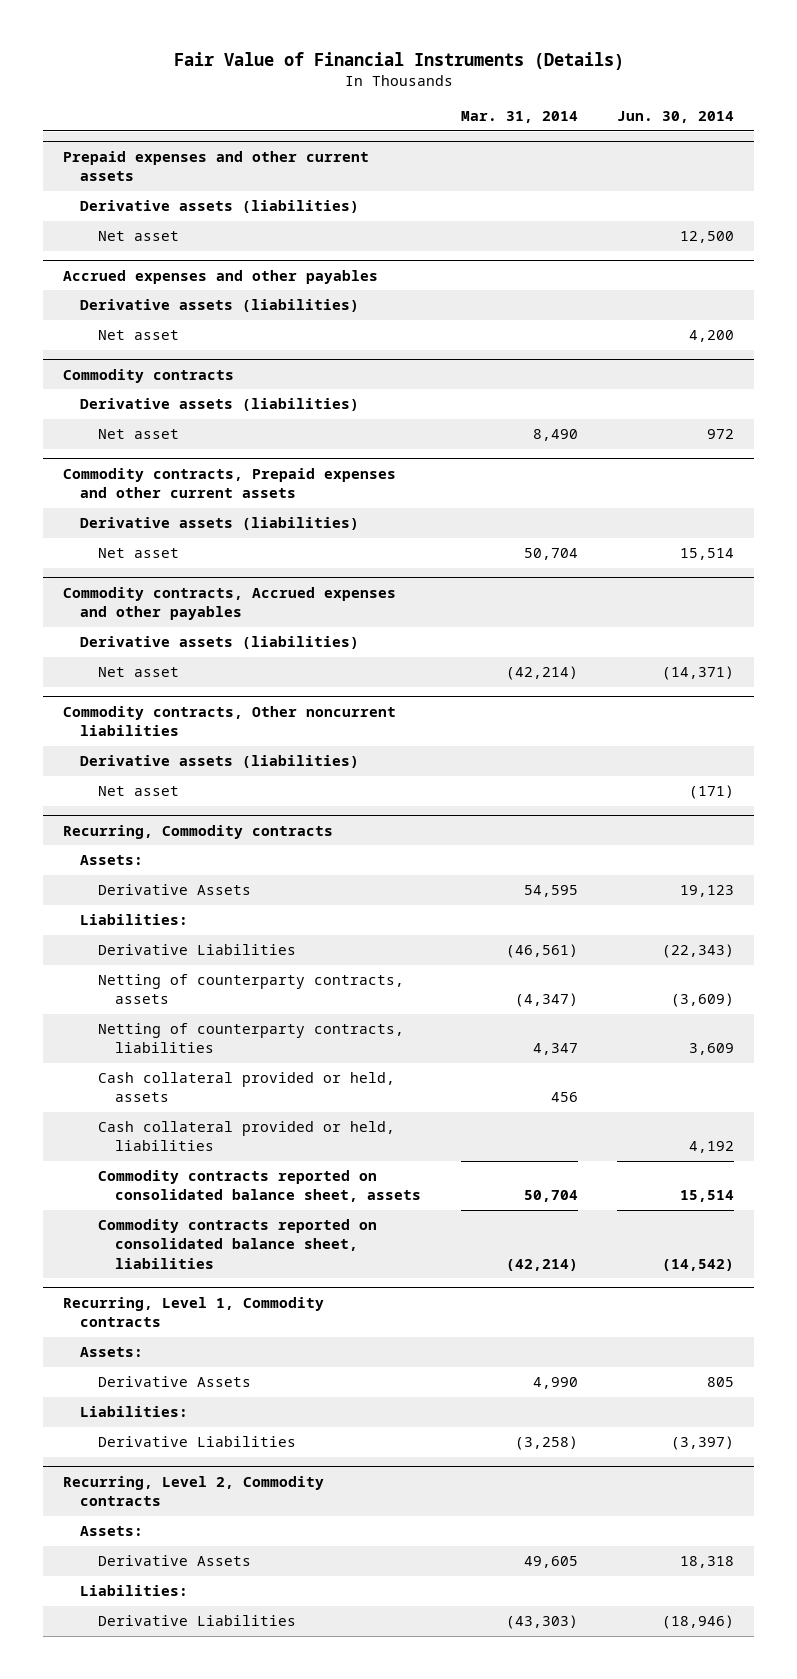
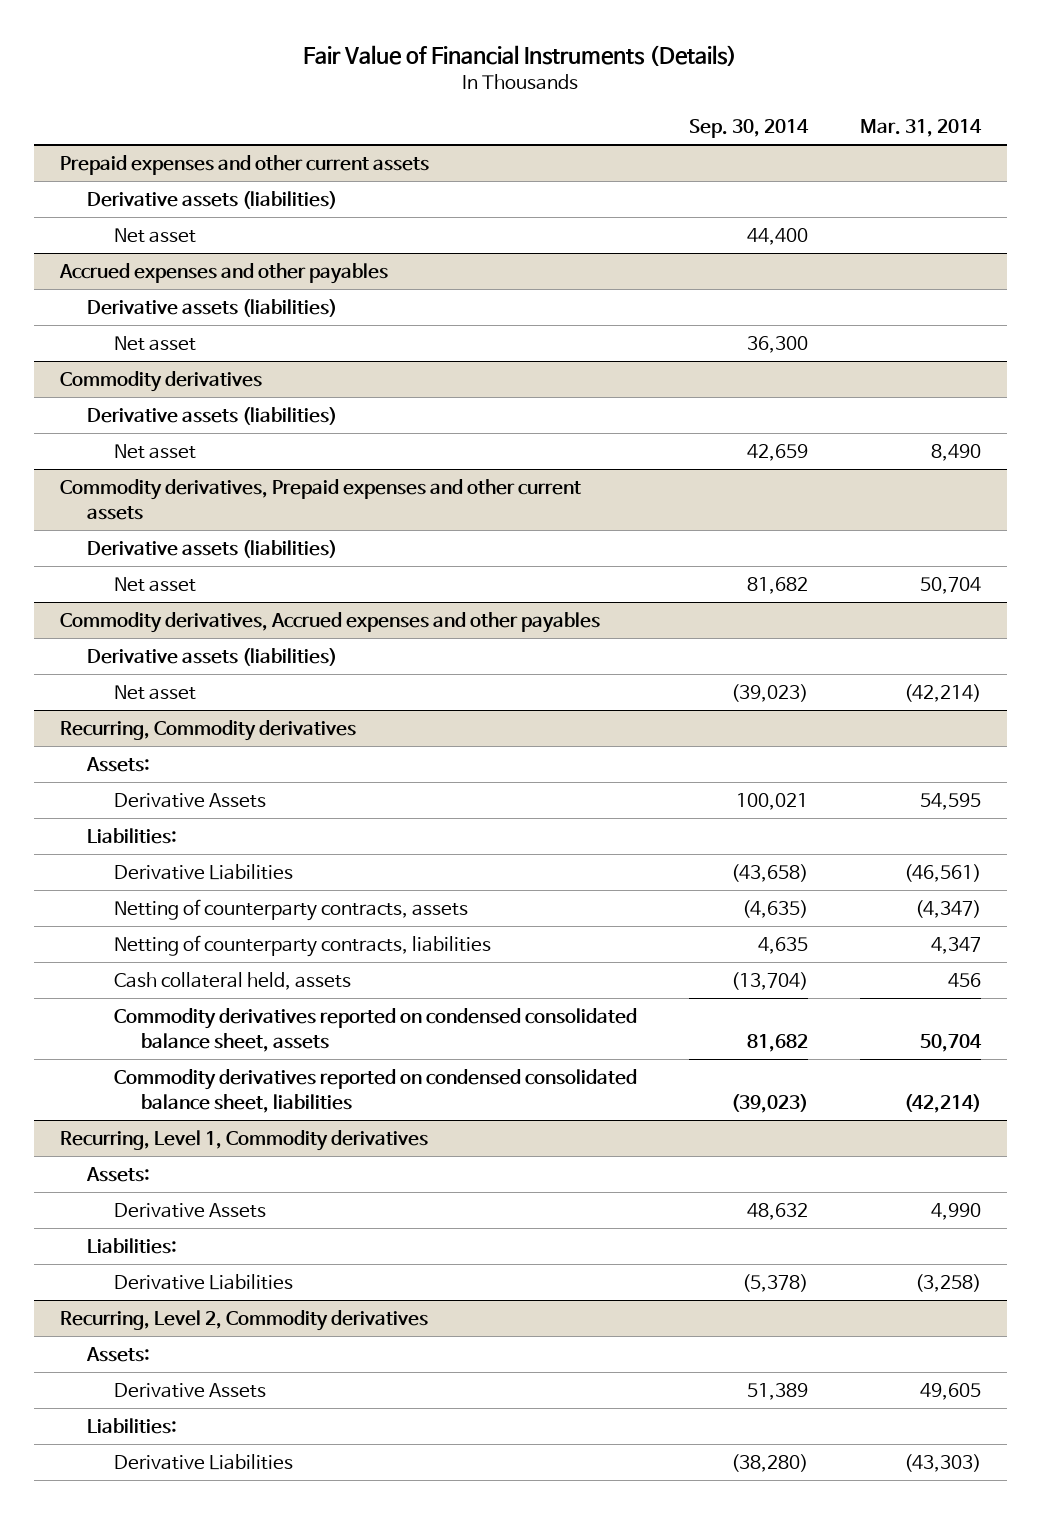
- | Mar. 31, 2014 | Jun. 30, 2014
+ | Sep. 30, 2014 | Mar. 31, 2014
- Commodity contracts
+ Commodity derivatives
- Commodity contracts, Prepaid expenses and other current assets
+ Commodity derivatives, Prepaid expenses and other current assets
- Commodity contracts, Accrued expenses and other payables
+ Commodity derivatives, Accrued expenses and other payables
- Commodity contracts, Other noncurrent liabilities
- Derivative assets (liabilities)
- Net asset | | (171)
- Recurring, Commodity contracts
+ Recurring, Commodity derivatives
- Cash collateral provided or held, assets | 456 |
- Cash collateral provided or held, liabilities | | 4,192
- Commodity contracts reported on consolidated balance sheet, assets | 50,704 | 15,514
- Commodity contracts reported on consolidated balance sheet, liabilities | (42,214) | (14,542)
- Recurring, Level 1, Commodity contracts
+ Cash collateral held, assets | (13,704) | 456
+ Commodity derivatives reported on condensed consolidated balance sheet, assets | 81,682 | 50,704
+ Commodity derivatives reported on condensed consolidated balance sheet, liabilities | (39,023) | (42,214)
+ Recurring, Level 1, Commodity derivatives
- Recurring, Level 2, Commodity contracts
+ Recurring, Level 2, Commodity derivatives

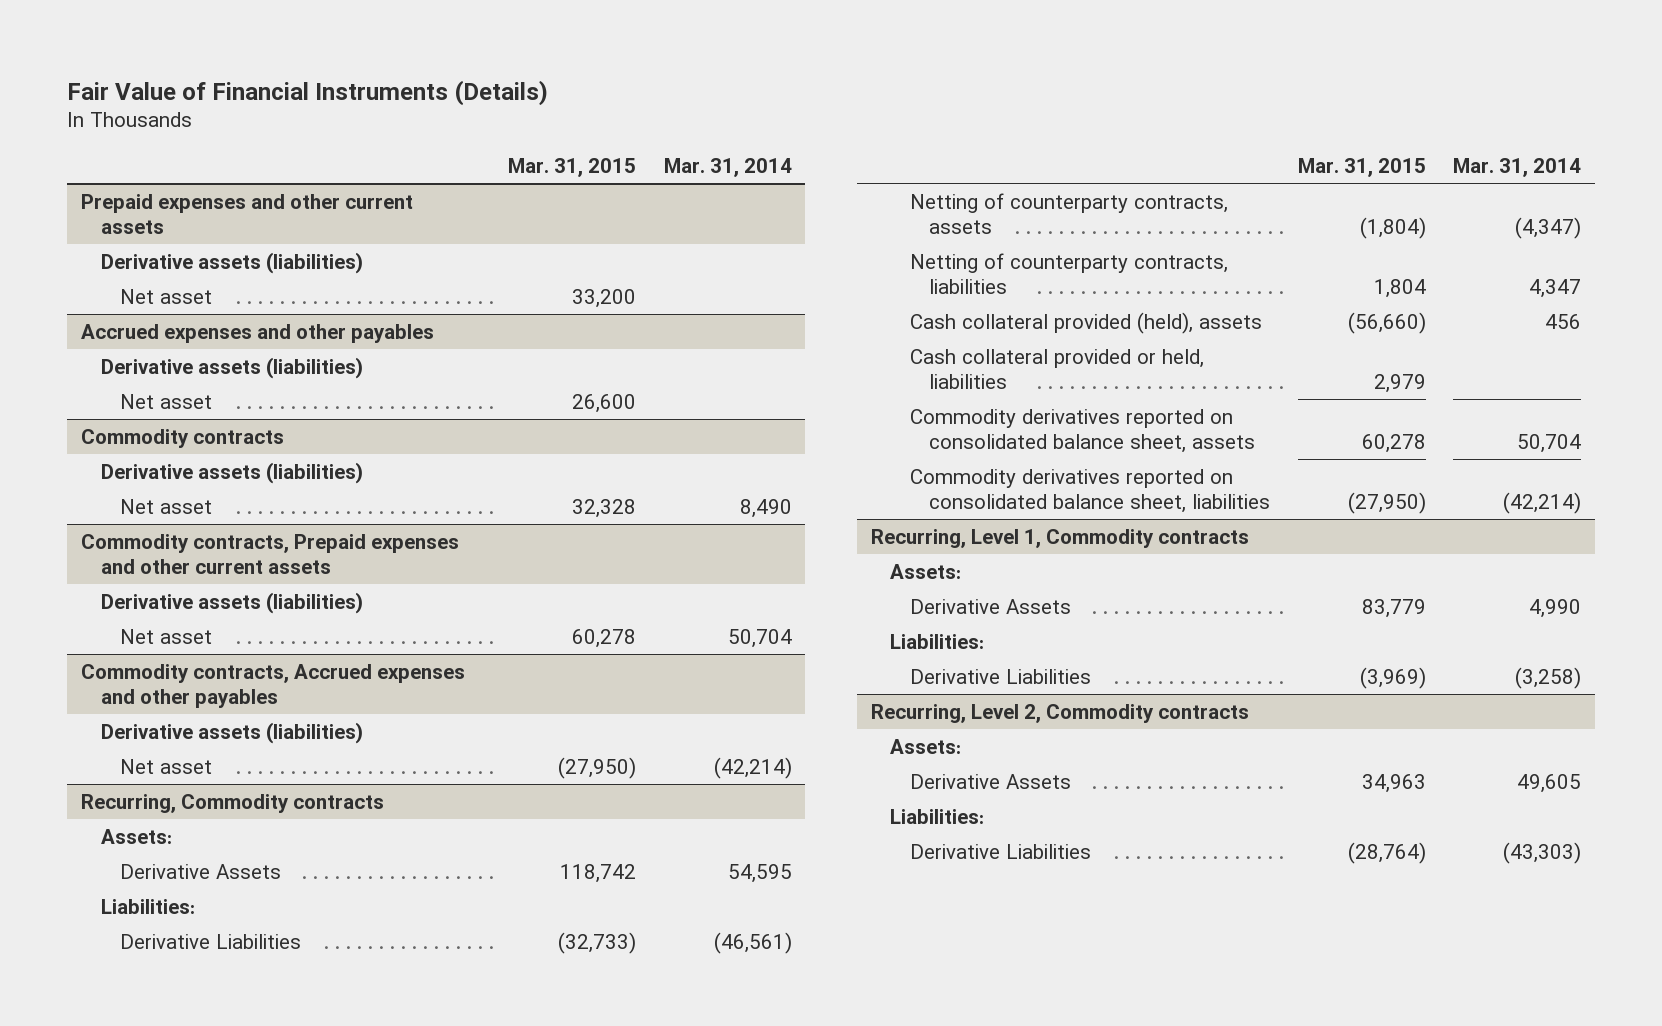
- | Sep. 30, 2014 | Mar. 31, 2014
+ | Mar. 31, 2015 | Mar. 31, 2014
- Commodity derivatives
+ Commodity contracts
- Commodity derivatives, Prepaid expenses and other current assets
+ Commodity contracts, Prepaid expenses and other current assets
- Commodity derivatives, Accrued expenses and other payables
+ Commodity contracts, Accrued expenses and other payables
- Recurring, Commodity derivatives
+ Recurring, Commodity contracts
- Cash collateral held, assets | (13,704) | 456
- Commodity derivatives reported on condensed consolidated balance sheet, assets | 81,682 | 50,704
- Commodity derivatives reported on condensed consolidated balance sheet, liabilities | (39,023) | (42,214)
- Recurring, Level 1, Commodity derivatives
+ Cash collateral provided (held), assets | (56,660) | 456
+ Cash collateral provided or held, liabilities | 2,979 |
+ Commodity derivatives reported on consolidated balance sheet, assets | 60,278 | 50,704
+ Commodity derivatives reported on consolidated balance sheet, liabilities | (27,950) | (42,214)
+ Recurring, Level 1, Commodity contracts
- Recurring, Level 2, Commodity derivatives
+ Recurring, Level 2, Commodity contracts

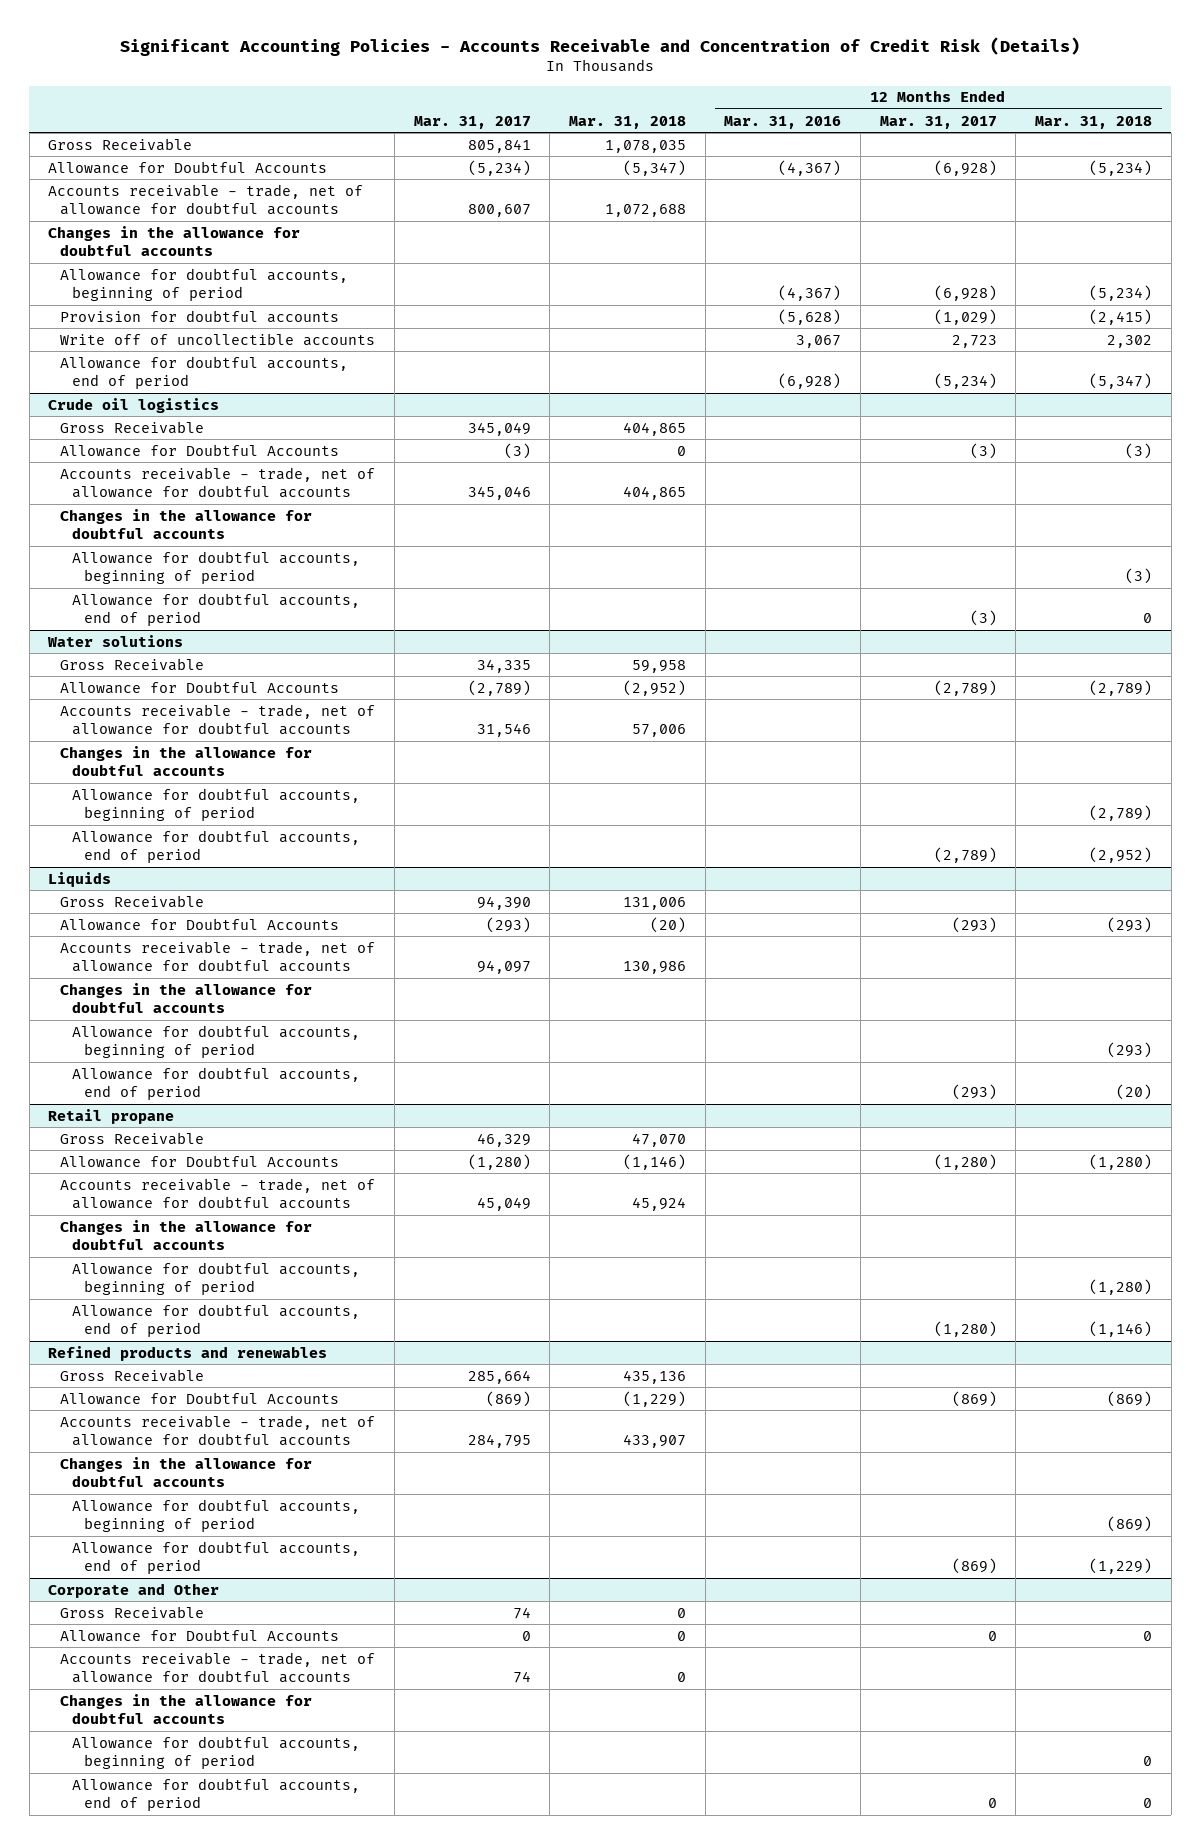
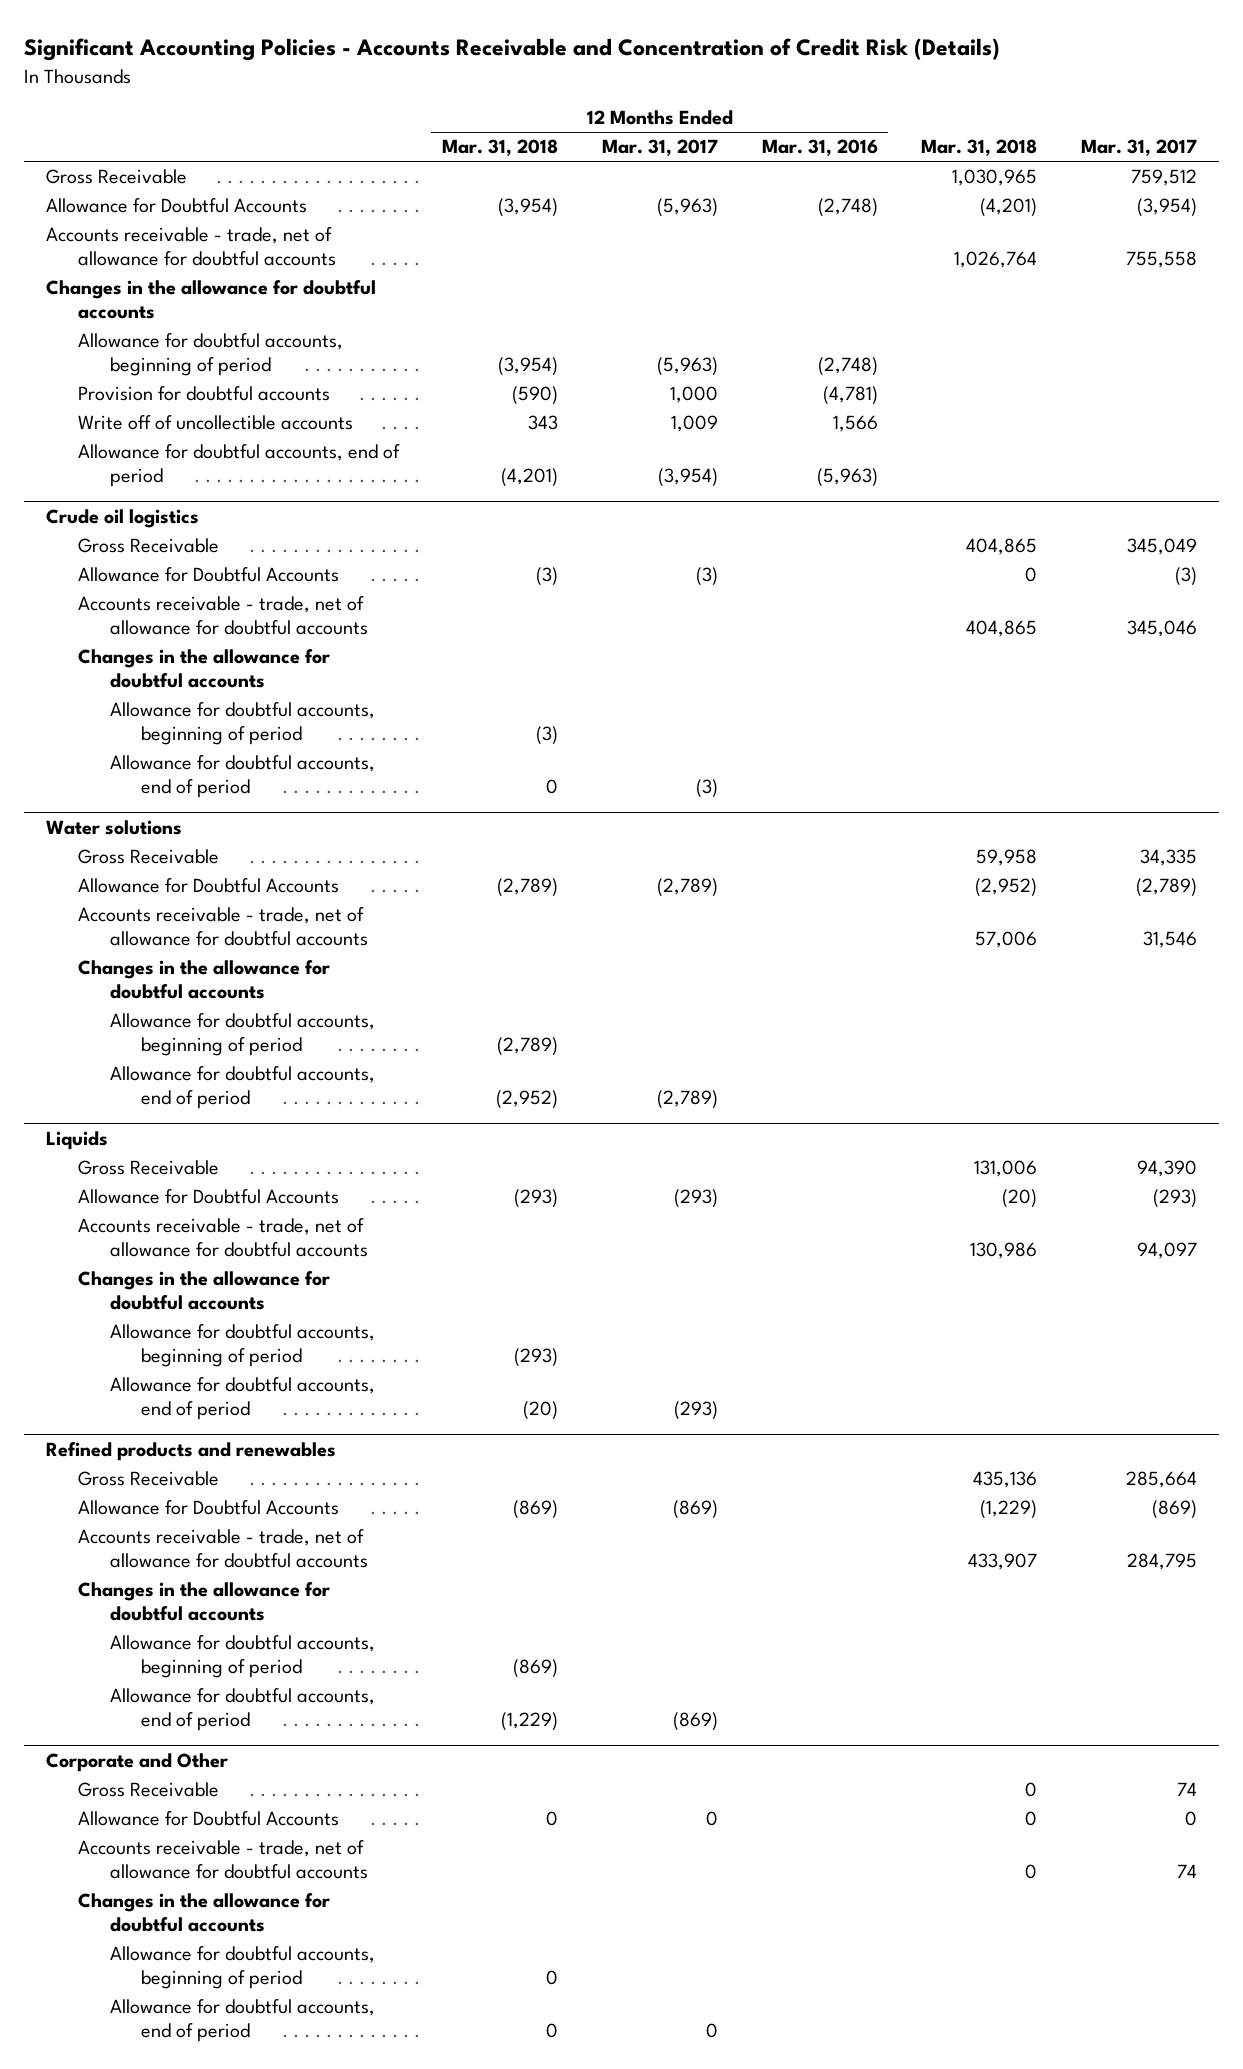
- | Mar. 31, 2017 | Mar. 31, 2018 | 12 Months Ended Mar. 31, 2016 | 12 Months Ended Mar. 31, 2017 | 12 Months Ended Mar. 31, 2018
+ | 12 Months Ended Mar. 31, 2018 | 12 Months Ended Mar. 31, 2017 | 12 Months Ended Mar. 31, 2016 | Mar. 31, 2018 | Mar. 31, 2017
- Gross Receivable | 805,841 | 1,078,035 | | |
- Allowance for Doubtful Accounts | (5,234) | (5,347) | (4,367) | (6,928) | (5,234)
- Accounts receivable - trade, net of allowance for doubtful accounts | 800,607 | 1,072,688 | | |
+ Gross Receivable | | | | 1,030,965 | 759,512
+ Allowance for Doubtful Accounts | (3,954) | (5,963) | (2,748) | (4,201) | (3,954)
+ Accounts receivable - trade, net of allowance for doubtful accounts | | | | 1,026,764 | 755,558
- Allowance for doubtful accounts, beginning of period | | | (4,367) | (6,928) | (5,234)
- Provision for doubtful accounts | | | (5,628) | (1,029) | (2,415)
- Write off of uncollectible accounts | | | 3,067 | 2,723 | 2,302
- Allowance for doubtful accounts, end of period | | | (6,928) | (5,234) | (5,347)
+ Allowance for doubtful accounts, beginning of period | (3,954) | (5,963) | (2,748) | |
+ Provision for doubtful accounts | (590) | 1,000 | (4,781) | |
+ Write off of uncollectible accounts | 343 | 1,009 | 1,566 | |
+ Allowance for doubtful accounts, end of period | (4,201) | (3,954) | (5,963) | |
- Retail propane
- Gross Receivable | 46,329 | 47,070 | | |
- Allowance for Doubtful Accounts | (1,280) | (1,146) | | (1,280) | (1,280)
- Accounts receivable - trade, net of allowance for doubtful accounts | 45,049 | 45,924 | | |
- Changes in the allowance for doubtful accounts
- Allowance for doubtful accounts, beginning of period | | | | | (1,280)
- Allowance for doubtful accounts, end of period | | | | (1,280) | (1,146)

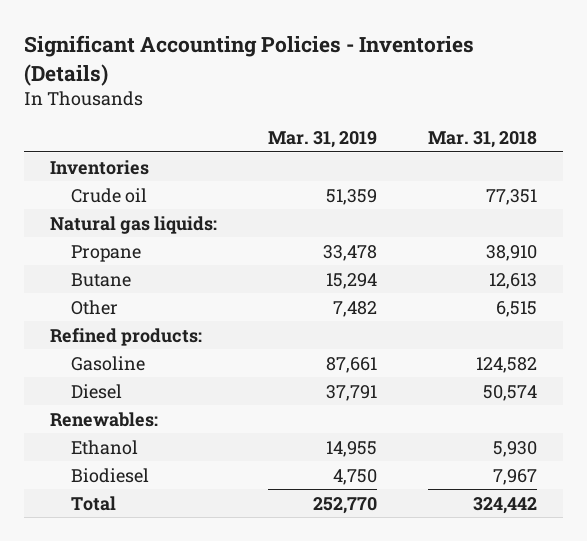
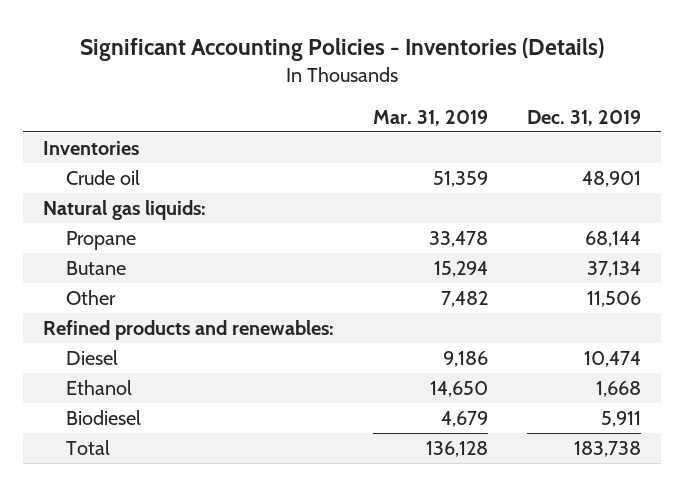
- | Mar. 31, 2019 | Mar. 31, 2018
+ | Mar. 31, 2019 | Dec. 31, 2019
- Refined products:
- Gasoline | 87,661 | 124,582
- Diesel | 37,791 | 50,574
- Renewables:
- Ethanol | 14,955 | 5,930
- Biodiesel | 4,750 | 7,967
- Total | 252,770 | 324,442
+ Refined products and renewables:
+ Diesel | 9,186 | 10,474
+ Ethanol | 14,650 | 1,668
+ Biodiesel | 4,679 | 5,911
+ Total | 136,128 | 183,738

